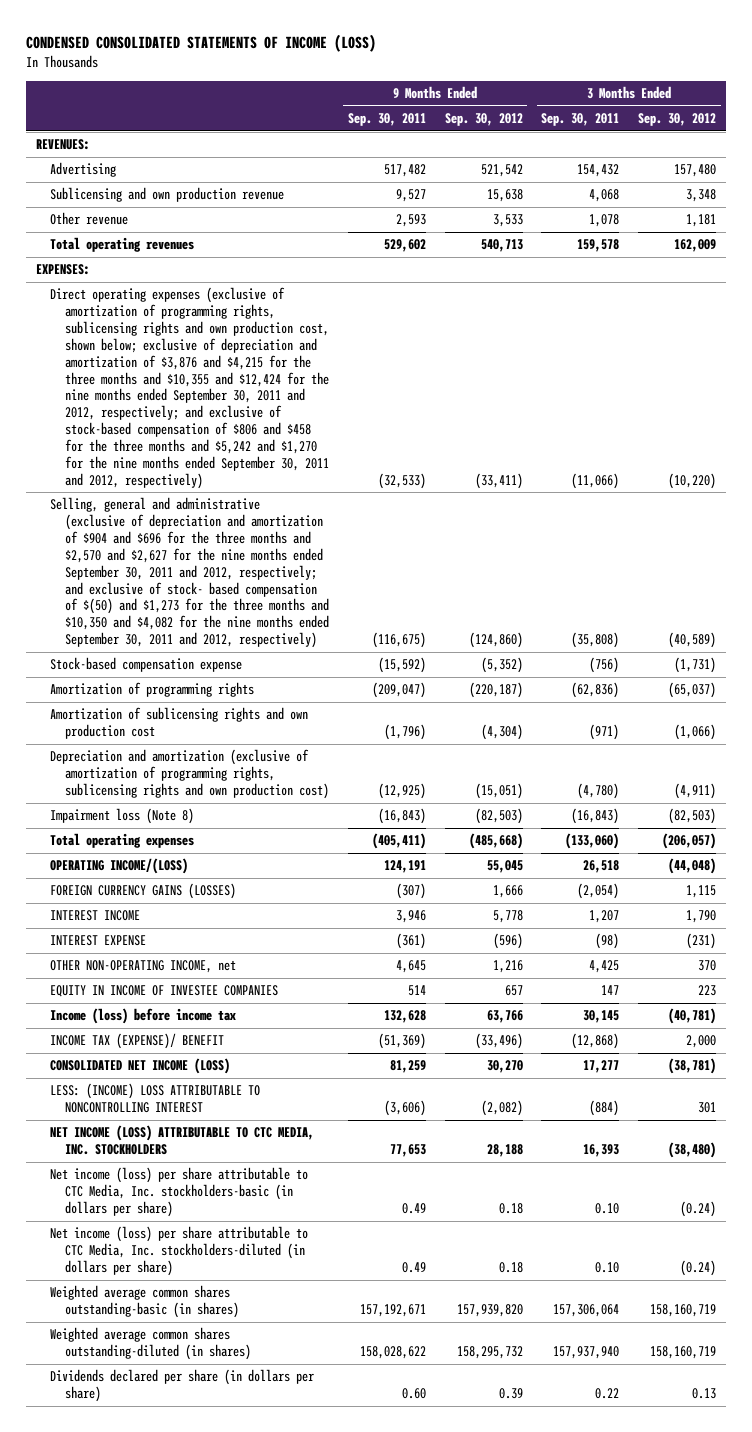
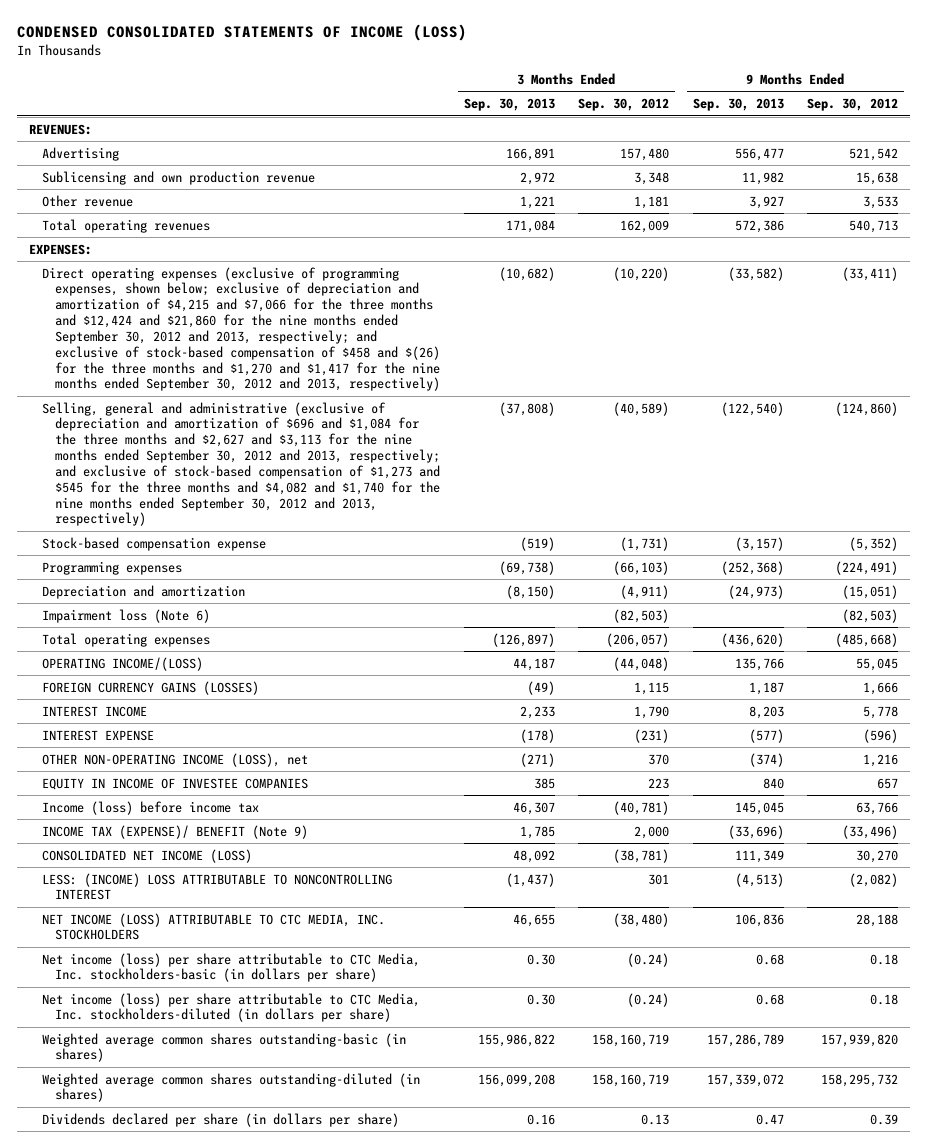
- | 9 Months Ended Sep. 30, 2011 | 9 Months Ended Sep. 30, 2012 | 3 Months Ended Sep. 30, 2011 | 3 Months Ended Sep. 30, 2012
+ | 3 Months Ended Sep. 30, 2013 | 3 Months Ended Sep. 30, 2012 | 9 Months Ended Sep. 30, 2013 | 9 Months Ended Sep. 30, 2012
- Direct operating expenses (exclusive of amortization of programming rights, sublicensing rights and own production cost, shown below; exclusive of depreciation and amortization of $3,876 and $4,215 for the three months and $10,355 and $12,424 for the nine months ended September 30, 2011 and 2012, respectively; and exclusive of stock-based compensation of $806 and $458 for the three months and $5,242 and $1,270 for the nine months ended September 30, 2011 and 2012, respectively) | (32,533) | (33,411) | (11,066) | (10,220)
- Selling, general and administrative (exclusive of depreciation and amortization of $904 and $696 for the three months and $2,570 and $2,627 for the nine months ended September 30, 2011 and 2012, respectively; and exclusive of stock- based compensation of $(50) and $1,273 for the three months and $10,350 and $4,082 for the nine months ended September 30, 2011 and 2012, respectively) | (116,675) | (124,860) | (35,808) | (40,589)
+ Direct operating expenses (exclusive of programming expenses, shown below; exclusive of depreciation and amortization of $4,215 and $7,066 for the three months and $12,424 and $21,860 for the nine months ended September 30, 2012 and 2013, respectively; and exclusive of stock-based compensation of $458 and $(26) for the three months and $1,270 and $1,417 for the nine months ended September 30, 2012 and 2013, respectively) | (10,682) | (10,220) | (33,582) | (33,411)
+ Selling, general and administrative (exclusive of depreciation and amortization of $696 and $1,084 for the three months and $2,627 and $3,113 for the nine months ended September 30, 2012 and 2013, respectively; and exclusive of stock-based compensation of $1,273 and $545 for the three months and $4,082 and $1,740 for the nine months ended September 30, 2012 and 2013, respectively) | (37,808) | (40,589) | (122,540) | (124,860)
- Amortization of programming rights | (209,047) | (220,187) | (62,836) | (65,037)
- Amortization of sublicensing rights and own production cost | (1,796) | (4,304) | (971) | (1,066)
- Depreciation and amortization (exclusive of amortization of programming rights, sublicensing rights and own production cost) | (12,925) | (15,051) | (4,780) | (4,911)
- Impairment loss (Note 8) | (16,843) | (82,503) | (16,843) | (82,503)
+ Programming expenses | (69,738) | (66,103) | (252,368) | (224,491)
+ Depreciation and amortization | (8,150) | (4,911) | (24,973) | (15,051)
+ Impairment loss (Note 6) | | (82,503) | | (82,503)
- OTHER NON-OPERATING INCOME, net | 4,645 | 1,216 | 4,425 | 370
+ OTHER NON-OPERATING INCOME (LOSS), net | (271) | 370 | (374) | 1,216
- INCOME TAX (EXPENSE)/ BENEFIT | (51,369) | (33,496) | (12,868) | 2,000
+ INCOME TAX (EXPENSE)/ BENEFIT (Note 9) | 1,785 | 2,000 | (33,696) | (33,496)

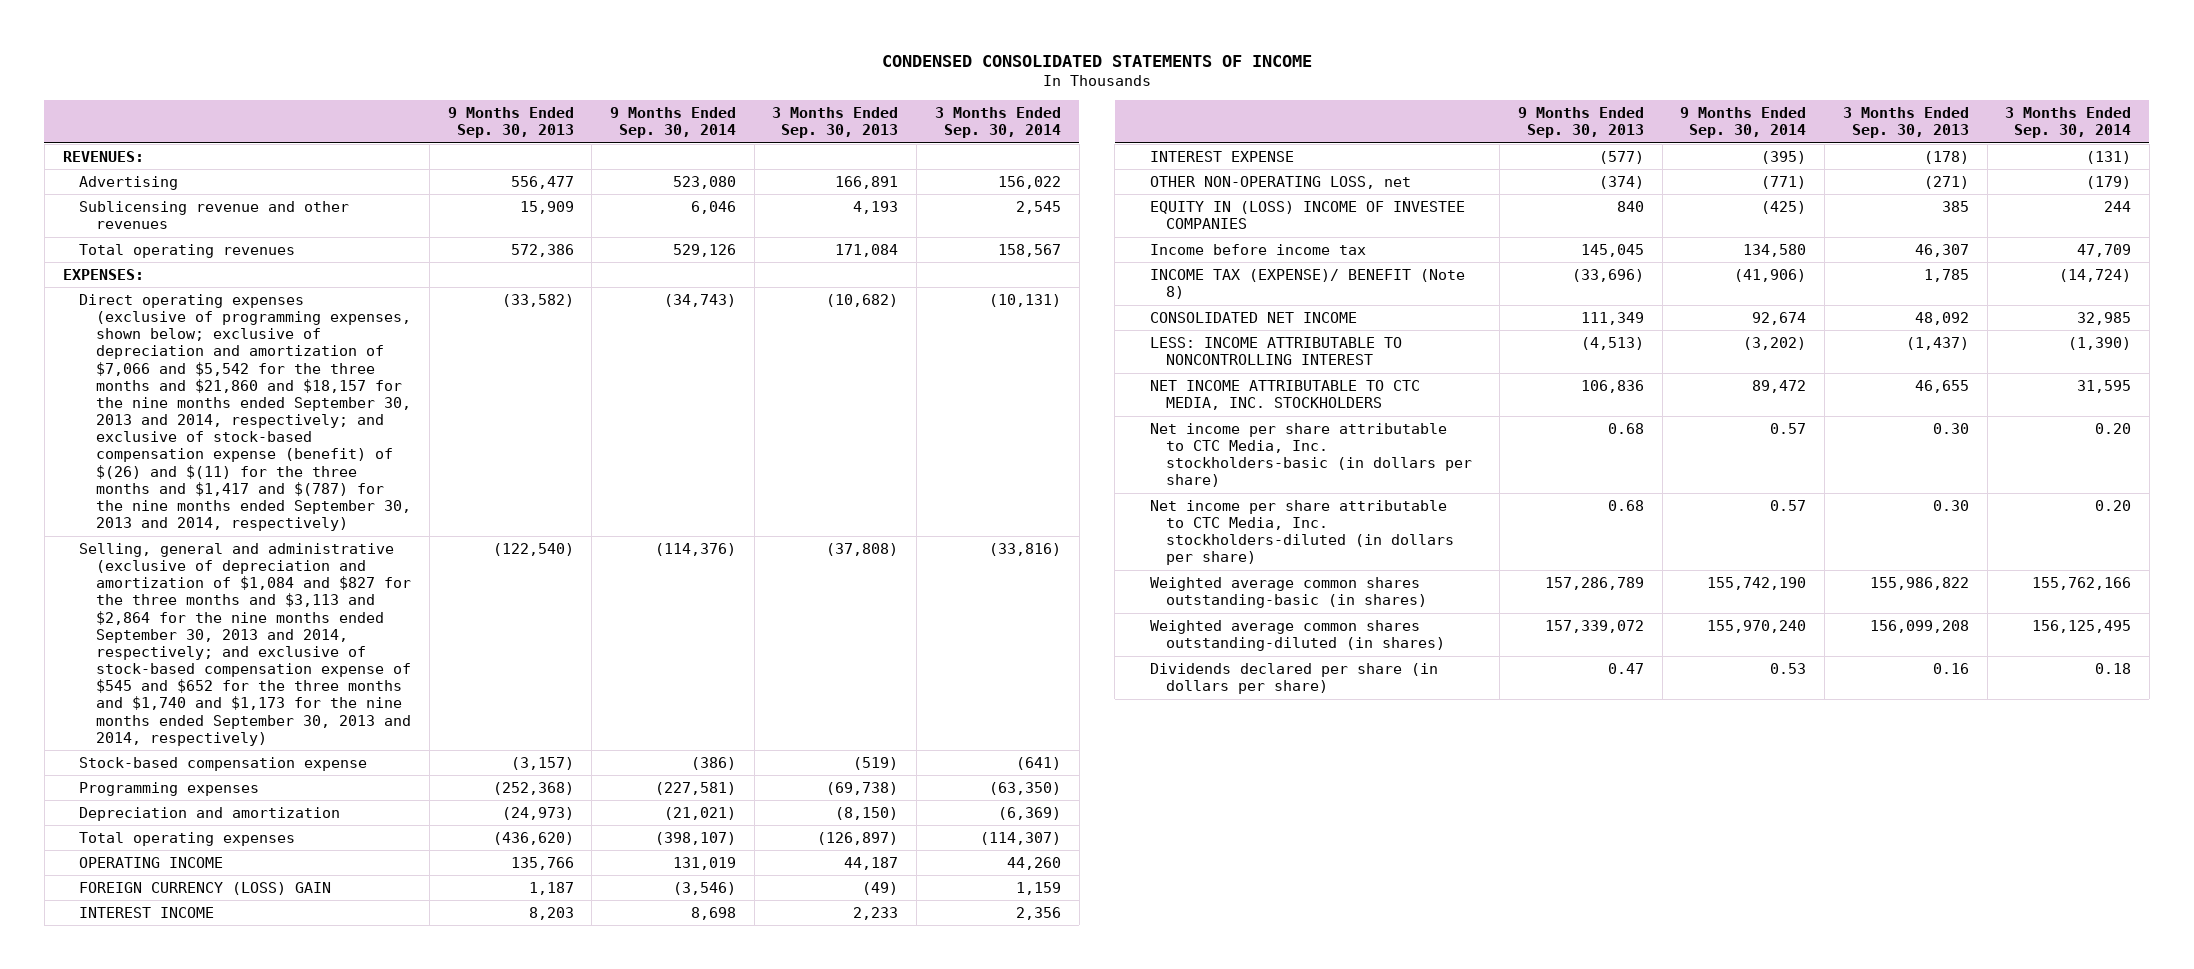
- CONDENSED CONSOLIDATED STATEMENTS OF INCOME (LOSS)
+ CONDENSED CONSOLIDATED STATEMENTS OF INCOME
- | 3 Months Ended Sep. 30, 2013 | 3 Months Ended Sep. 30, 2012 | 9 Months Ended Sep. 30, 2013 | 9 Months Ended Sep. 30, 2012
+ | 9 Months Ended Sep. 30, 2013 | 9 Months Ended Sep. 30, 2014 | 3 Months Ended Sep. 30, 2013 | 3 Months Ended Sep. 30, 2014
- Sublicensing and own production revenue | 2,972 | 3,348 | 11,982 | 15,638
- Other revenue | 1,221 | 1,181 | 3,927 | 3,533
+ Sublicensing revenue and other revenues | 15,909 | 6,046 | 4,193 | 2,545
- Direct operating expenses (exclusive of programming expenses, shown below; exclusive of depreciation and amortization of $4,215 and $7,066 for the three months and $12,424 and $21,860 for the nine months ended September 30, 2012 and 2013, respectively; and exclusive of stock-based compensation of $458 and $(26) for the three months and $1,270 and $1,417 for the nine months ended September 30, 2012 and 2013, respectively) | (10,682) | (10,220) | (33,582) | (33,411)
- Selling, general and administrative (exclusive of depreciation and amortization of $696 and $1,084 for the three months and $2,627 and $3,113 for the nine months ended September 30, 2012 and 2013, respectively; and exclusive of stock-based compensation of $1,273 and $545 for the three months and $4,082 and $1,740 for the nine months ended September 30, 2012 and 2013, respectively) | (37,808) | (40,589) | (122,540) | (124,860)
+ Direct operating expenses (exclusive of programming expenses, shown below; exclusive of depreciation and amortization of $7,066 and $5,542 for the three months and $21,860 and $18,157 for the nine months ended September 30, 2013 and 2014, respectively; and exclusive of stock-based compensation expense (benefit) of $(26) and $(11) for the three months and $1,417 and $(787) for the nine months ended September 30, 2013 and 2014, respectively) | (33,582) | (34,743) | (10,682) | (10,131)
+ Selling, general and administrative (exclusive of depreciation and amortization of $1,084 and $827 for the three months and $3,113 and $2,864 for the nine months ended September 30, 2013 and 2014, respectively; and exclusive of stock-based compensation expense of $545 and $652 for the three months and $1,740 and $1,173 for the nine months ended September 30, 2013 and 2014, respectively) | (122,540) | (114,376) | (37,808) | (33,816)
- Impairment loss (Note 6) | | (82,503) | | (82,503)
- OPERATING INCOME/(LOSS) | 44,187 | (44,048) | 135,766 | 55,045
- FOREIGN CURRENCY GAINS (LOSSES) | (49) | 1,115 | 1,187 | 1,666
+ OPERATING INCOME | 135,766 | 131,019 | 44,187 | 44,260
+ FOREIGN CURRENCY (LOSS) GAIN | 1,187 | (3,546) | (49) | 1,159
- OTHER NON-OPERATING INCOME (LOSS), net | (271) | 370 | (374) | 1,216
- EQUITY IN INCOME OF INVESTEE COMPANIES | 385 | 223 | 840 | 657
- Income (loss) before income tax | 46,307 | (40,781) | 145,045 | 63,766
- INCOME TAX (EXPENSE)/ BENEFIT (Note 9) | 1,785 | 2,000 | (33,696) | (33,496)
- CONSOLIDATED NET INCOME (LOSS) | 48,092 | (38,781) | 111,349 | 30,270
- LESS: (INCOME) LOSS ATTRIBUTABLE TO NONCONTROLLING INTEREST | (1,437) | 301 | (4,513) | (2,082)
- NET INCOME (LOSS) ATTRIBUTABLE TO CTC MEDIA, INC. STOCKHOLDERS | 46,655 | (38,480) | 106,836 | 28,188
- Net income (loss) per share attributable to CTC Media, Inc. stockholders-basic (in dollars per share) | 0.30 | (0.24) | 0.68 | 0.18
- Net income (loss) per share attributable to CTC Media, Inc. stockholders-diluted (in dollars per share) | 0.30 | (0.24) | 0.68 | 0.18
+ OTHER NON-OPERATING LOSS, net | (374) | (771) | (271) | (179)
+ EQUITY IN (LOSS) INCOME OF INVESTEE COMPANIES | 840 | (425) | 385 | 244
+ Income before income tax | 145,045 | 134,580 | 46,307 | 47,709
+ INCOME TAX (EXPENSE)/ BENEFIT (Note 8) | (33,696) | (41,906) | 1,785 | (14,724)
+ CONSOLIDATED NET INCOME | 111,349 | 92,674 | 48,092 | 32,985
+ LESS: INCOME ATTRIBUTABLE TO NONCONTROLLING INTEREST | (4,513) | (3,202) | (1,437) | (1,390)
+ NET INCOME ATTRIBUTABLE TO CTC MEDIA, INC. STOCKHOLDERS | 106,836 | 89,472 | 46,655 | 31,595
+ Net income per share attributable to CTC Media, Inc. stockholders-basic (in dollars per share) | 0.68 | 0.57 | 0.30 | 0.20
+ Net income per share attributable to CTC Media, Inc. stockholders-diluted (in dollars per share) | 0.68 | 0.57 | 0.30 | 0.20

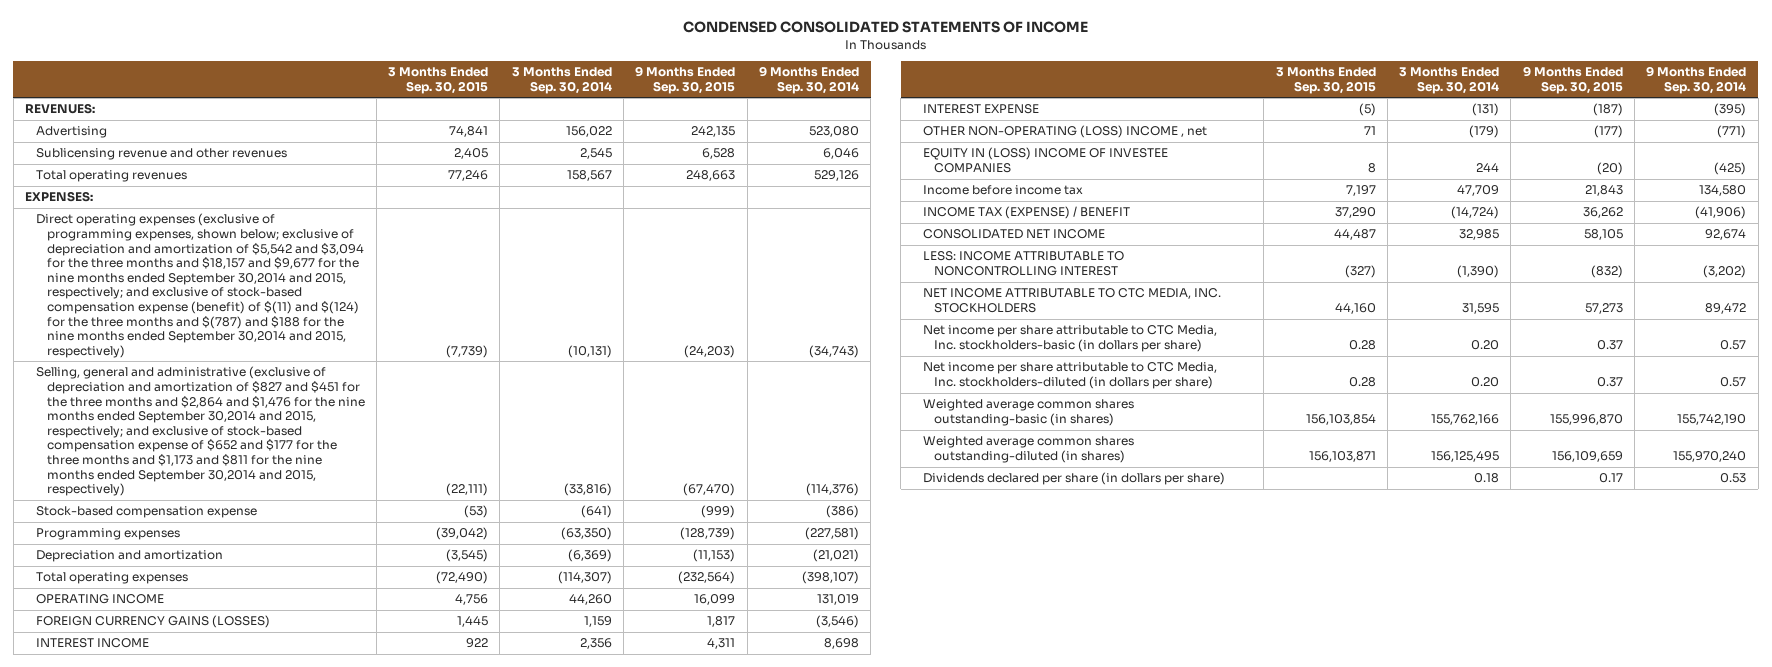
- | 9 Months Ended Sep. 30, 2013 | 9 Months Ended Sep. 30, 2014 | 3 Months Ended Sep. 30, 2013 | 3 Months Ended Sep. 30, 2014
+ | 3 Months Ended Sep. 30, 2015 | 3 Months Ended Sep. 30, 2014 | 9 Months Ended Sep. 30, 2015 | 9 Months Ended Sep. 30, 2014
- Direct operating expenses (exclusive of programming expenses, shown below; exclusive of depreciation and amortization of $7,066 and $5,542 for the three months and $21,860 and $18,157 for the nine months ended September 30, 2013 and 2014, respectively; and exclusive of stock-based compensation expense (benefit) of $(26) and $(11) for the three months and $1,417 and $(787) for the nine months ended September 30, 2013 and 2014, respectively) | (33,582) | (34,743) | (10,682) | (10,131)
- Selling, general and administrative (exclusive of depreciation and amortization of $1,084 and $827 for the three months and $3,113 and $2,864 for the nine months ended September 30, 2013 and 2014, respectively; and exclusive of stock-based compensation expense of $545 and $652 for the three months and $1,740 and $1,173 for the nine months ended September 30, 2013 and 2014, respectively) | (122,540) | (114,376) | (37,808) | (33,816)
+ Direct operating expenses (exclusive of programming expenses, shown below; exclusive of depreciation and amortization of $5,542 and $3,094 for the three months and $18,157 and $9,677 for the nine months ended September 30,2014 and 2015, respectively; and exclusive of stock-based compensation expense (benefit) of $(11) and $(124) for the three months and $(787) and $188 for the nine months ended September 30,2014 and 2015, respectively) | (7,739) | (10,131) | (24,203) | (34,743)
+ Selling, general and administrative (exclusive of depreciation and amortization of $827 and $451 for the three months and $2,864 and $1,476 for the nine months ended September 30,2014 and 2015, respectively; and exclusive of stock-based compensation expense of $652 and $177 for the three months and $1,173 and $811 for the nine months ended September 30,2014 and 2015, respectively) | (22,111) | (33,816) | (67,470) | (114,376)
- FOREIGN CURRENCY (LOSS) GAIN | 1,187 | (3,546) | (49) | 1,159
+ FOREIGN CURRENCY GAINS (LOSSES) | 1,445 | 1,159 | 1,817 | (3,546)
- OTHER NON-OPERATING LOSS, net | (374) | (771) | (271) | (179)
+ OTHER NON-OPERATING (LOSS) INCOME , net | 71 | (179) | (177) | (771)
- INCOME TAX (EXPENSE)/ BENEFIT (Note 8) | (33,696) | (41,906) | 1,785 | (14,724)
+ INCOME TAX (EXPENSE) / BENEFIT | 37,290 | (14,724) | 36,262 | (41,906)

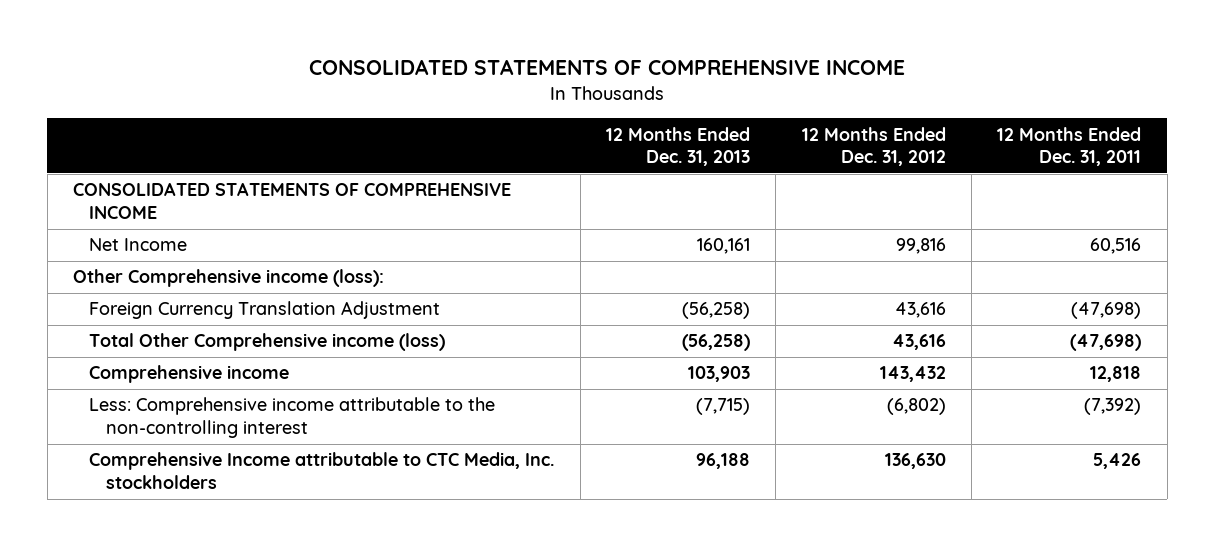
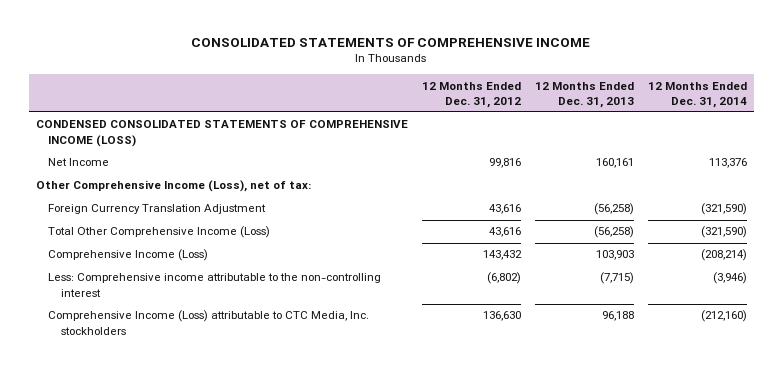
- | 12 Months Ended Dec. 31, 2013 | 12 Months Ended Dec. 31, 2012 | 12 Months Ended Dec. 31, 2011
+ | 12 Months Ended Dec. 31, 2012 | 12 Months Ended Dec. 31, 2013 | 12 Months Ended Dec. 31, 2014
- CONSOLIDATED STATEMENTS OF COMPREHENSIVE INCOME
+ CONDENSED CONSOLIDATED STATEMENTS OF COMPREHENSIVE INCOME (LOSS)
- Other Comprehensive income (loss):
+ Other Comprehensive Income (Loss), net of tax:
- Total Other Comprehensive income (loss) | (56,258) | 43,616 | (47,698)
- Comprehensive income | 103,903 | 143,432 | 12,818
+ Total Other Comprehensive Income (Loss) | 43,616 | (56,258) | (321,590)
+ Comprehensive Income (Loss) | 143,432 | 103,903 | (208,214)
- Comprehensive Income attributable to CTC Media, Inc. stockholders | 96,188 | 136,630 | 5,426
+ Comprehensive Income (Loss) attributable to CTC Media, Inc. stockholders | 136,630 | 96,188 | (212,160)

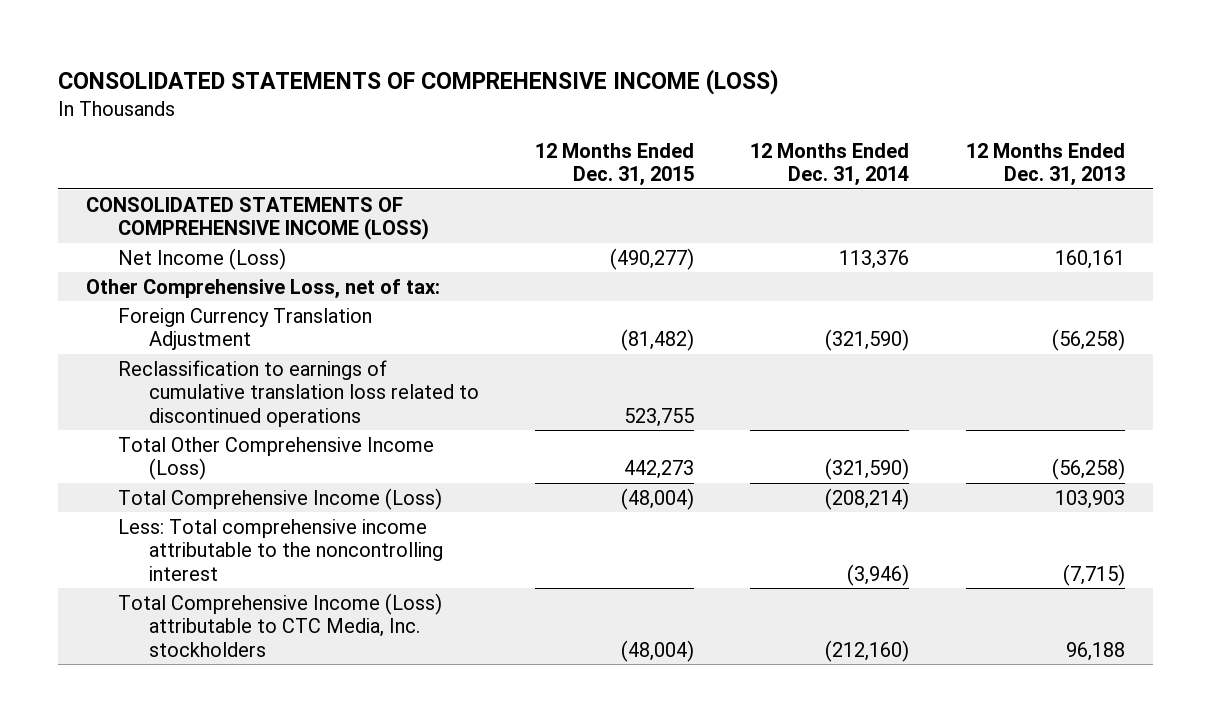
- CONSOLIDATED STATEMENTS OF COMPREHENSIVE INCOME
+ CONSOLIDATED STATEMENTS OF COMPREHENSIVE INCOME (LOSS)
- | 12 Months Ended Dec. 31, 2012 | 12 Months Ended Dec. 31, 2013 | 12 Months Ended Dec. 31, 2014
+ | 12 Months Ended Dec. 31, 2015 | 12 Months Ended Dec. 31, 2014 | 12 Months Ended Dec. 31, 2013
- CONDENSED CONSOLIDATED STATEMENTS OF COMPREHENSIVE INCOME (LOSS)
- Net Income | 99,816 | 160,161 | 113,376
- Other Comprehensive Income (Loss), net of tax:
+ CONSOLIDATED STATEMENTS OF COMPREHENSIVE INCOME (LOSS)
+ Net Income (Loss) | (490,277) | 113,376 | 160,161
+ Other Comprehensive Loss, net of tax:
+ Reclassification to earnings of cumulative translation loss related to discontinued operations | 523,755 | |
- Comprehensive Income (Loss) | 143,432 | 103,903 | (208,214)
- Less: Comprehensive income attributable to the non-controlling interest | (6,802) | (7,715) | (3,946)
- Comprehensive Income (Loss) attributable to CTC Media, Inc. stockholders | 136,630 | 96,188 | (212,160)
+ Total Comprehensive Income (Loss) | (48,004) | (208,214) | 103,903
+ Less: Total comprehensive income attributable to the noncontrolling interest | | (3,946) | (7,715)
+ Total Comprehensive Income (Loss) attributable to CTC Media, Inc. stockholders | (48,004) | (212,160) | 96,188

